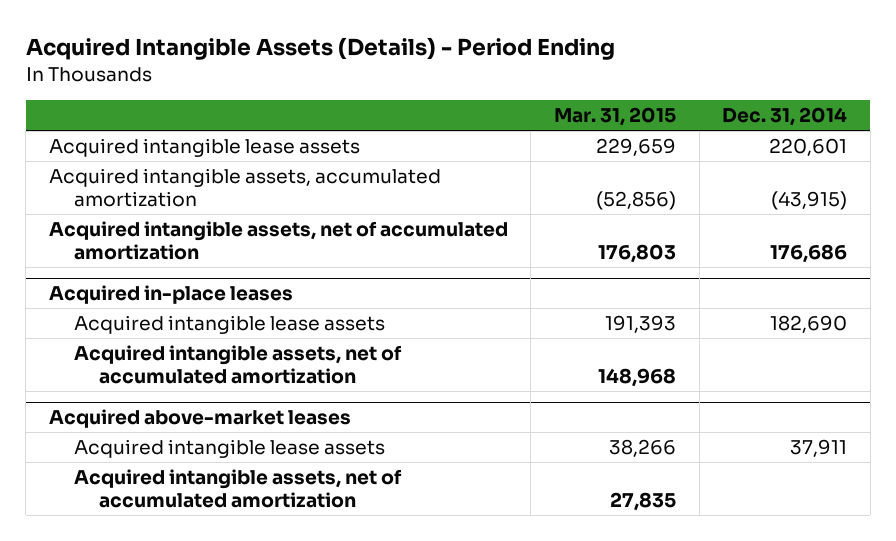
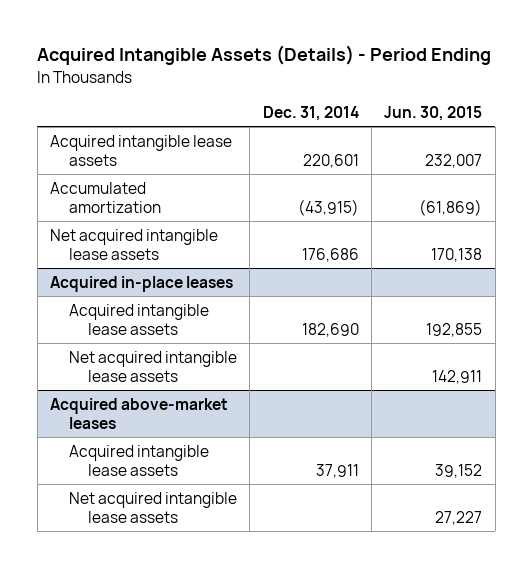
- | Mar. 31, 2015 | Dec. 31, 2014
+ | Dec. 31, 2014 | Jun. 30, 2015
- Acquired intangible assets, accumulated amortization | (52,856) | (43,915)
- Acquired intangible assets, net of accumulated amortization | 176,803 | 176,686
+ Accumulated amortization | (43,915) | (61,869)
+ Net acquired intangible lease assets | 176,686 | 170,138
@ Acquired in-place leases
- Acquired intangible assets, net of accumulated amortization | 148,968 |
+ Net acquired intangible lease assets | | 142,911
@ Acquired above-market leases
- Acquired intangible assets, net of accumulated amortization | 27,835 |
+ Net acquired intangible lease assets | | 27,227

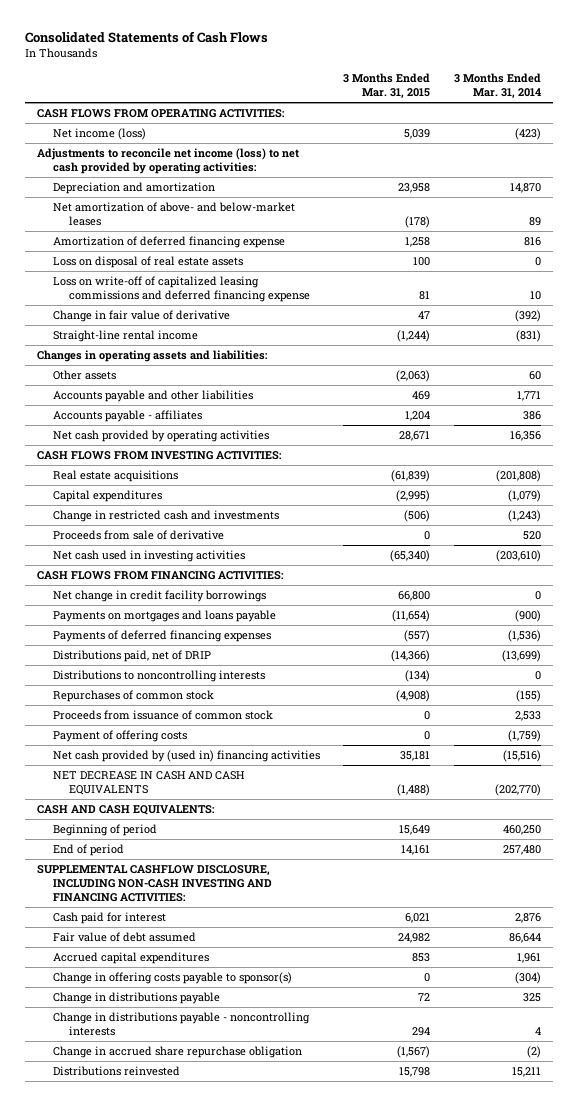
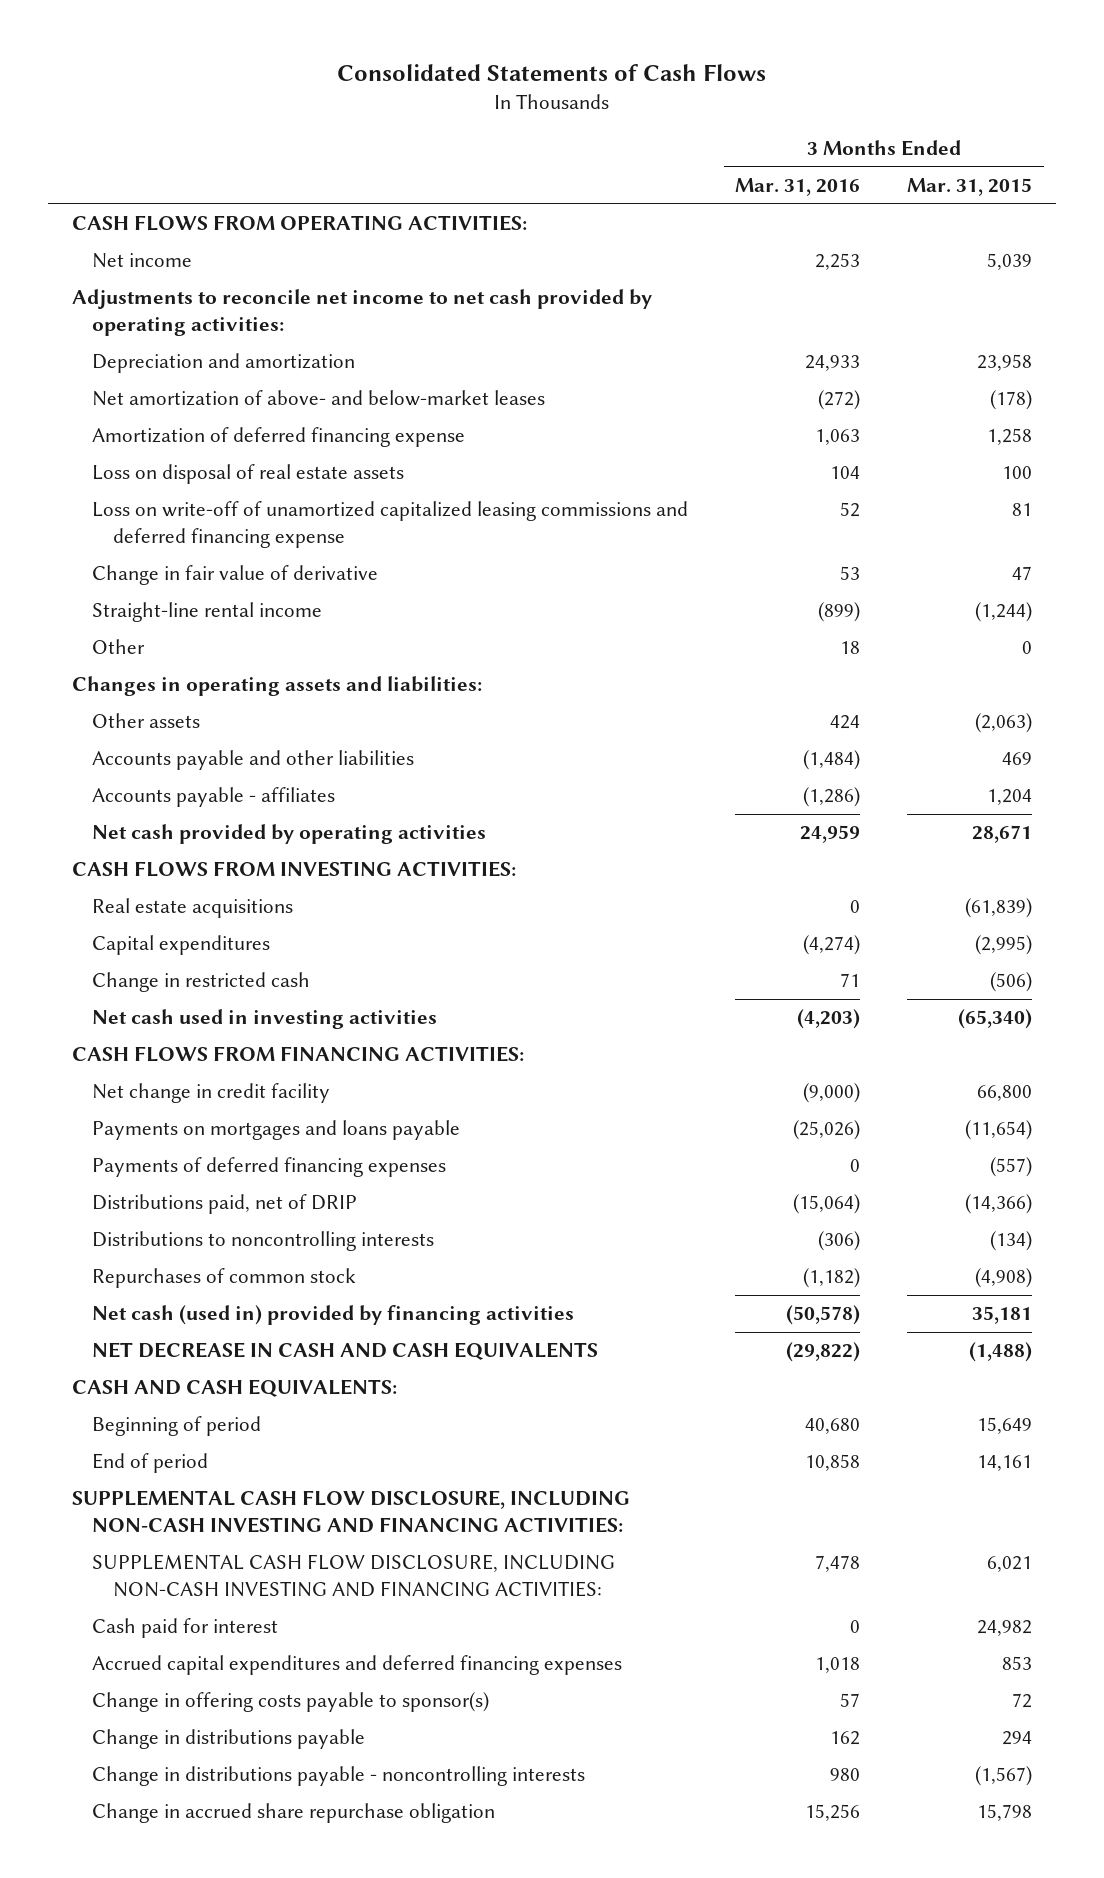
- | 3 Months Ended Mar. 31, 2015 | 3 Months Ended Mar. 31, 2014
+ | 3 Months Ended Mar. 31, 2016 | 3 Months Ended Mar. 31, 2015
- Net income (loss) | 5,039 | (423)
- Adjustments to reconcile net income (loss) to net cash provided by operating activities:
+ Net income | 2,253 | 5,039
+ Adjustments to reconcile net income to net cash provided by operating activities:
- Loss on write-off of capitalized leasing commissions and deferred financing expense | 81 | 10
+ Loss on write-off of unamortized capitalized leasing commissions and deferred financing expense | 52 | 81
+ Other | 18 | 0
- Change in restricted cash and investments | (506) | (1,243)
- Proceeds from sale of derivative | 0 | 520
+ Change in restricted cash | 71 | (506)
- Net change in credit facility borrowings | 66,800 | 0
+ Net change in credit facility | (9,000) | 66,800
- Proceeds from issuance of common stock | 0 | 2,533
- Payment of offering costs | 0 | (1,759)
- Net cash provided by (used in) financing activities | 35,181 | (15,516)
+ Net cash (used in) provided by financing activities | (50,578) | 35,181
- SUPPLEMENTAL CASHFLOW DISCLOSURE, INCLUDING NON-CASH INVESTING AND FINANCING ACTIVITIES:
- Cash paid for interest | 6,021 | 2,876
- Fair value of debt assumed | 24,982 | 86,644
- Accrued capital expenditures | 853 | 1,961
- Change in offering costs payable to sponsor(s) | 0 | (304)
- Change in distributions payable | 72 | 325
- Change in distributions payable - noncontrolling interests | 294 | 4
- Change in accrued share repurchase obligation | (1,567) | (2)
- Distributions reinvested | 15,798 | 15,211
+ SUPPLEMENTAL CASH FLOW DISCLOSURE, INCLUDING NON-CASH INVESTING AND FINANCING ACTIVITIES:
+ SUPPLEMENTAL CASH FLOW DISCLOSURE, INCLUDING NON-CASH INVESTING AND FINANCING ACTIVITIES: | 7,478 | 6,021
+ Cash paid for interest | 0 | 24,982
+ Accrued capital expenditures and deferred financing expenses | 1,018 | 853
+ Change in offering costs payable to sponsor(s) | 57 | 72
+ Change in distributions payable | 162 | 294
+ Change in distributions payable - noncontrolling interests | 980 | (1,567)
+ Change in accrued share repurchase obligation | 15,256 | 15,798

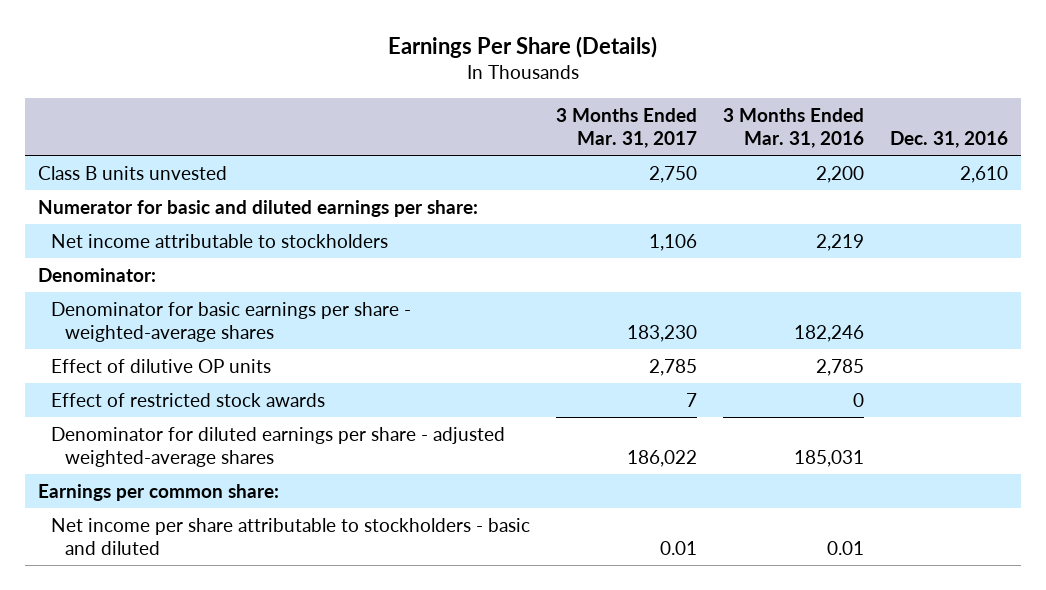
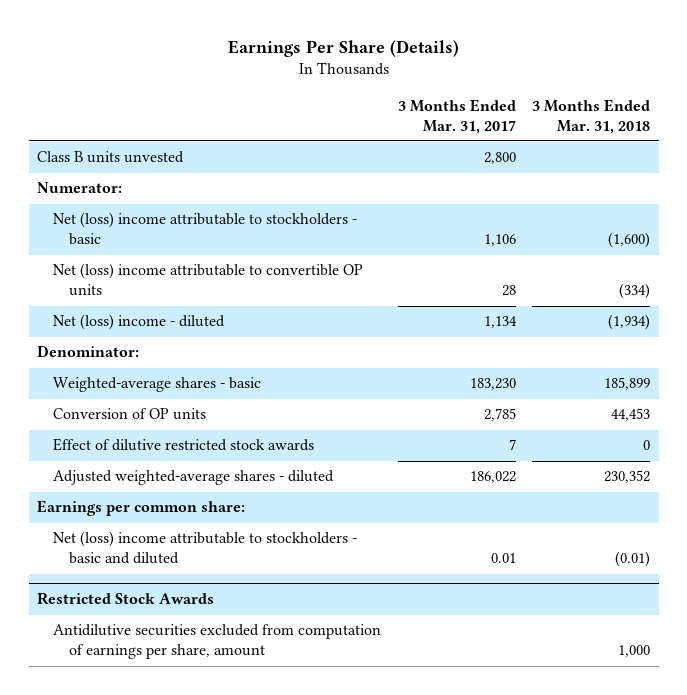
- | 3 Months Ended Mar. 31, 2017 | 3 Months Ended Mar. 31, 2016 | Dec. 31, 2016
+ | 3 Months Ended Mar. 31, 2017 | 3 Months Ended Mar. 31, 2018
- Class B units unvested | 2,750 | 2,200 | 2,610
- Numerator for basic and diluted earnings per share:
- Net income attributable to stockholders | 1,106 | 2,219 |
+ Class B units unvested | 2,800 |
+ Numerator:
+ Net (loss) income attributable to stockholders - basic | 1,106 | (1,600)
+ Net (loss) income attributable to convertible OP units | 28 | (334)
+ Net (loss) income - diluted | 1,134 | (1,934)
- Denominator for basic earnings per share - weighted-average shares | 183,230 | 182,246 |
- Effect of dilutive OP units | 2,785 | 2,785 |
- Effect of restricted stock awards | 7 | 0 |
- Denominator for diluted earnings per share - adjusted weighted-average shares | 186,022 | 185,031 |
+ Weighted-average shares - basic | 183,230 | 185,899
+ Conversion of OP units | 2,785 | 44,453
+ Effect of dilutive restricted stock awards | 7 | 0
+ Adjusted weighted-average shares - diluted | 186,022 | 230,352
- Net income per share attributable to stockholders - basic and diluted | 0.01 | 0.01 |
+ Net (loss) income attributable to stockholders - basic and diluted | 0.01 | (0.01)
+ Restricted Stock Awards
+ Antidilutive securities excluded from computation of earnings per share, amount | | 1,000

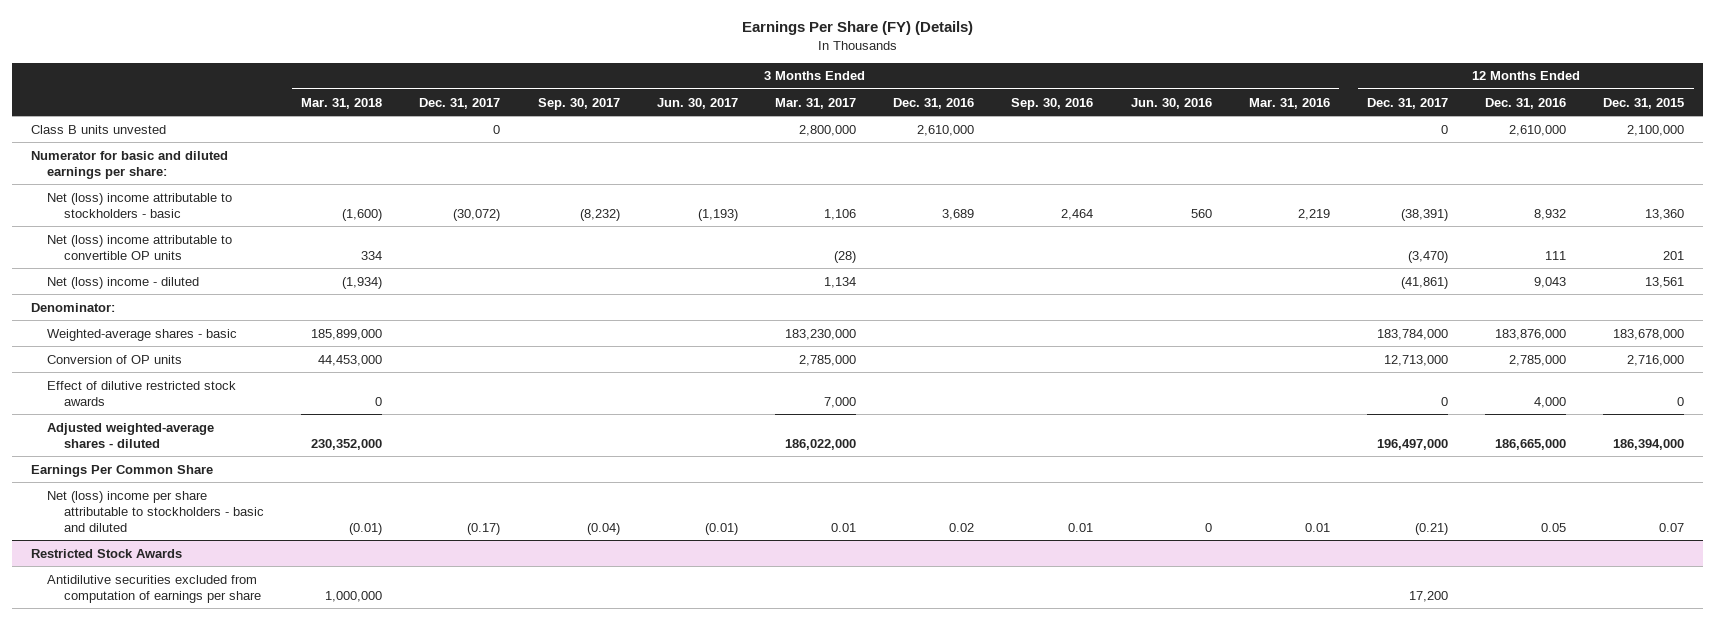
- Earnings Per Share (Details)
+ Earnings Per Share (FY) (Details)
- | 3 Months Ended Mar. 31, 2017 | 3 Months Ended Mar. 31, 2018
+ | 3 Months Ended Mar. 31, 2018 | 3 Months Ended Dec. 31, 2017 | 3 Months Ended Sep. 30, 2017 | 3 Months Ended Jun. 30, 2017 | 3 Months Ended Mar. 31, 2017 | 3 Months Ended Dec. 31, 2016 | 3 Months Ended Sep. 30, 2016 | 3 Months Ended Jun. 30, 2016 | 3 Months Ended Mar. 31, 2016 | 12 Months Ended Dec. 31, 2017 | 12 Months Ended Dec. 31, 2016 | 12 Months Ended Dec. 31, 2015
- Class B units unvested | 2,800 |
- Numerator:
+ Class B units unvested | | 0 | | | 2,800,000 | 2,610,000 | | | | 0 | 2,610,000 | 2,100,000
+ Numerator for basic and diluted earnings per share:
- Net (loss) income attributable to convertible OP units | 28 | (334)
+ Net (loss) income attributable to convertible OP units | 334 | | | | (28) | | | | | (3,470) | 111 | 201
- Weighted-average shares - basic | 183,230 | 185,899
- Conversion of OP units | 2,785 | 44,453
- Effect of dilutive restricted stock awards | 7 | 0
- Adjusted weighted-average shares - diluted | 186,022 | 230,352
- Earnings per common share:
- Net (loss) income attributable to stockholders - basic and diluted | 0.01 | (0.01)
+ Weighted-average shares - basic | 185,899,000 | | | | 183,230,000 | | | | | 183,784,000 | 183,876,000 | 183,678,000
+ Conversion of OP units | 44,453,000 | | | | 2,785,000 | | | | | 12,713,000 | 2,785,000 | 2,716,000
+ Effect of dilutive restricted stock awards | 0 | | | | 7,000 | | | | | 0 | 4,000 | 0
+ Adjusted weighted-average shares - diluted | 230,352,000 | | | | 186,022,000 | | | | | 196,497,000 | 186,665,000 | 186,394,000
+ Earnings Per Common Share
+ Net (loss) income per share attributable to stockholders - basic and diluted | (0.01) | (0.17) | (0.04) | (0.01) | 0.01 | 0.02 | 0.01 | 0 | 0.01 | (0.21) | 0.05 | 0.07
@ Restricted Stock Awards
- Antidilutive securities excluded from computation of earnings per share, amount | | 1,000
+ Antidilutive securities excluded from computation of earnings per share | 1,000,000 | | | | | | | | | 17,200 | |

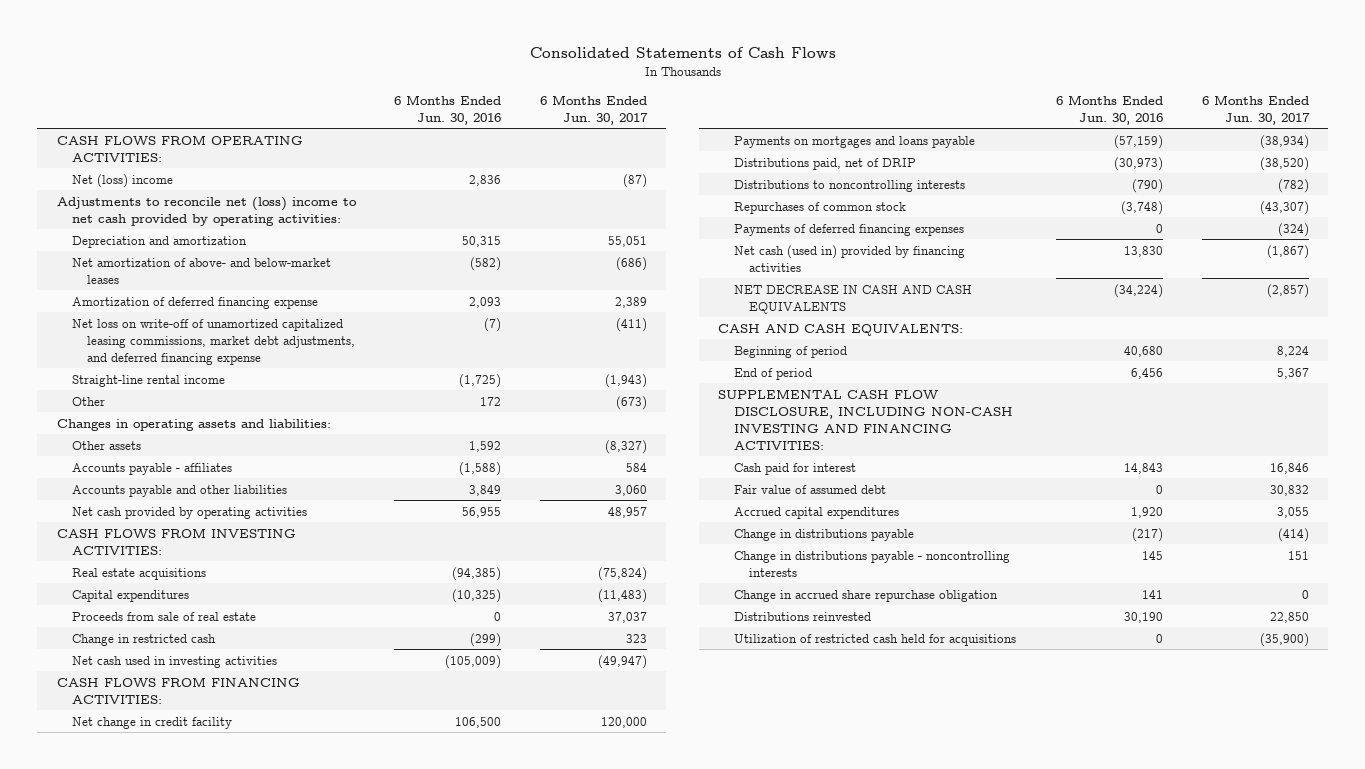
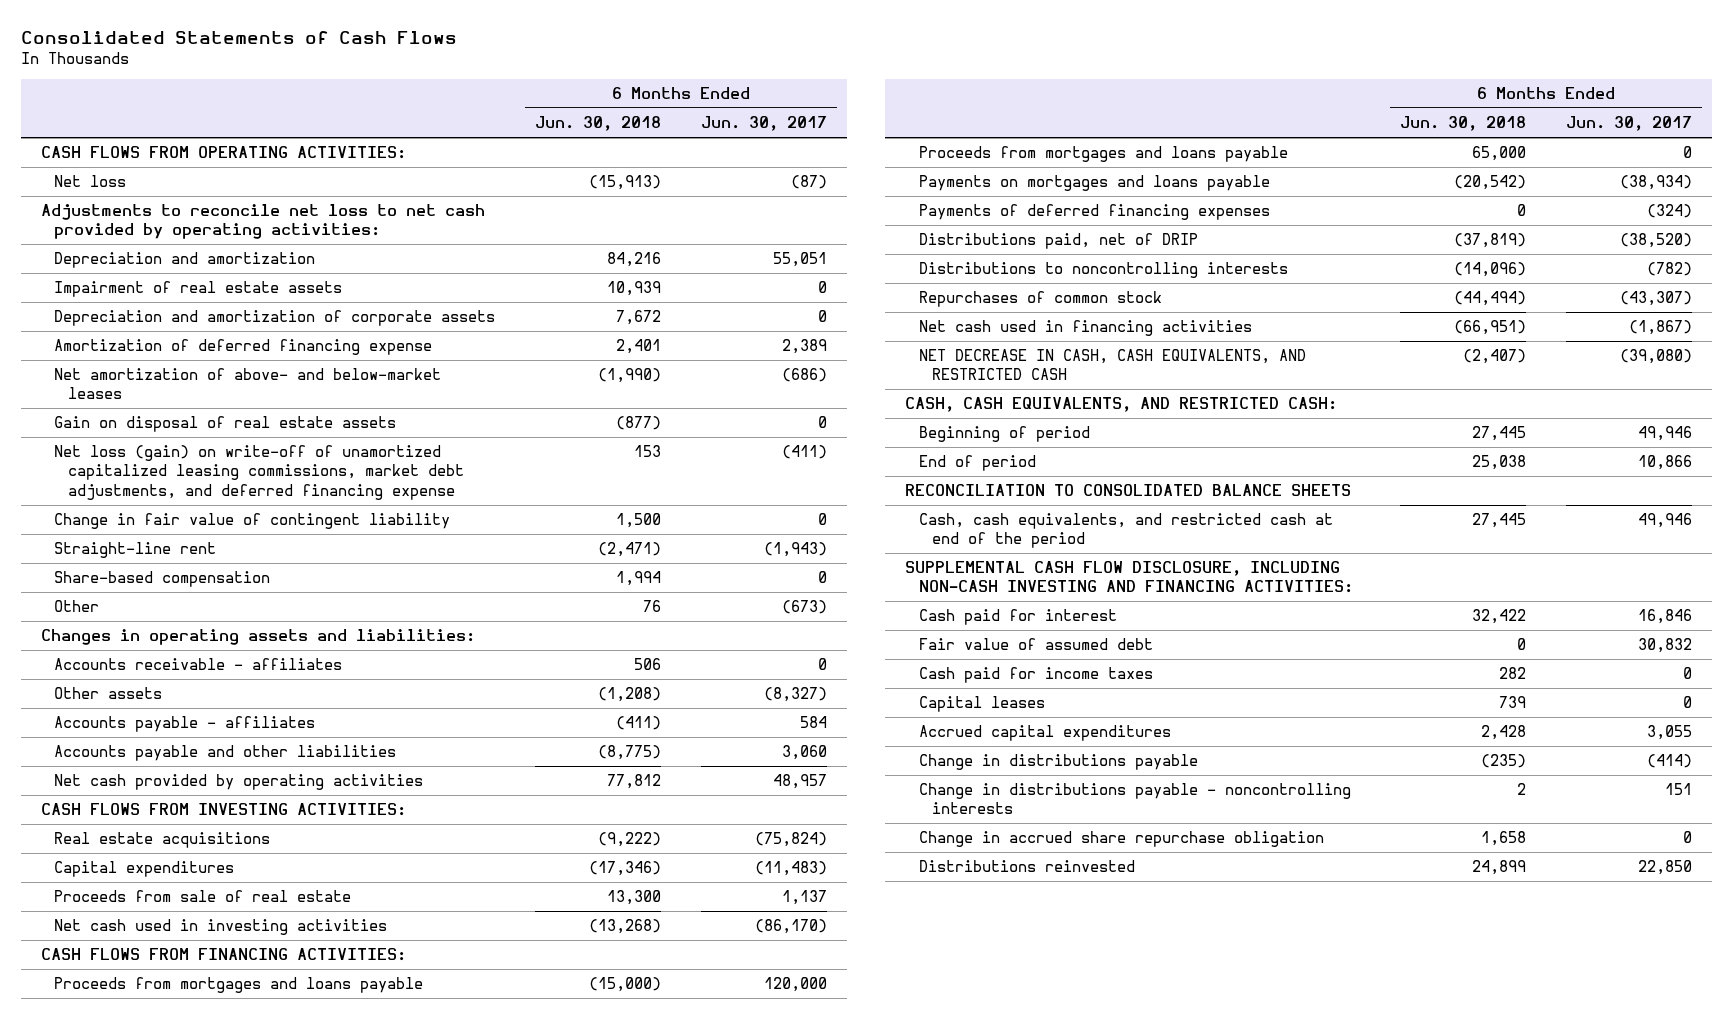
- | 6 Months Ended Jun. 30, 2016 | 6 Months Ended Jun. 30, 2017
+ | 6 Months Ended Jun. 30, 2018 | 6 Months Ended Jun. 30, 2017
- Net (loss) income | 2,836 | (87)
- Adjustments to reconcile net (loss) income to net cash provided by operating activities:
+ Net loss | (15,913) | (87)
+ Adjustments to reconcile net loss to net cash provided by operating activities:
+ Impairment of real estate assets | 10,939 | 0
+ Depreciation and amortization of corporate assets | 7,672 | 0
- Net loss on write-off of unamortized capitalized leasing commissions, market debt adjustments, and deferred financing expense | (7) | (411)
- Straight-line rental income | (1,725) | (1,943)
moved down: Net amortization of above- and below-market leases | (1,990) | (686)
+ Gain on disposal of real estate assets | (877) | 0
+ Net loss (gain) on write-off of unamortized capitalized leasing commissions, market debt adjustments, and deferred financing expense | 153 | (411)
+ Change in fair value of contingent liability | 1,500 | 0
+ Straight-line rent | (2,471) | (1,943)
+ Share-based compensation | 1,994 | 0
+ Accounts receivable - affiliates | 506 | 0
- Proceeds from sale of real estate | 0 | 37,037
- Change in restricted cash | (299) | 323
- Net cash used in investing activities | (105,009) | (49,947)
+ Proceeds from sale of real estate | 13,300 | 1,137
+ Net cash used in investing activities | (13,268) | (86,170)
- Net change in credit facility | 106,500 | 120,000
+ Proceeds from mortgages and loans payable | (15,000) | 120,000
+ Proceeds from mortgages and loans payable | 65,000 | 0
moved up: Payments of deferred financing expenses | 0 | (324)
- Net cash (used in) provided by financing activities | 13,830 | (1,867)
- NET DECREASE IN CASH AND CASH EQUIVALENTS | (34,224) | (2,857)
- CASH AND CASH EQUIVALENTS:
- Beginning of period | 40,680 | 8,224
- End of period | 6,456 | 5,367
+ Net cash used in financing activities | (66,951) | (1,867)
+ NET DECREASE IN CASH, CASH EQUIVALENTS, AND RESTRICTED CASH | (2,407) | (39,080)
+ CASH, CASH EQUIVALENTS, AND RESTRICTED CASH:
+ Beginning of period | 27,445 | 49,946
+ End of period | 25,038 | 10,866
+ RECONCILIATION TO CONSOLIDATED BALANCE SHEETS
+ Cash, cash equivalents, and restricted cash at end of the period | 27,445 | 49,946
+ Cash paid for income taxes | 282 | 0
+ Capital leases | 739 | 0
- Utilization of restricted cash held for acquisitions | 0 | (35,900)

